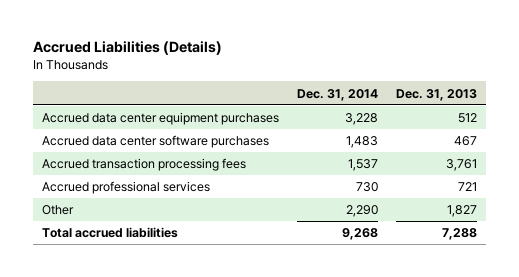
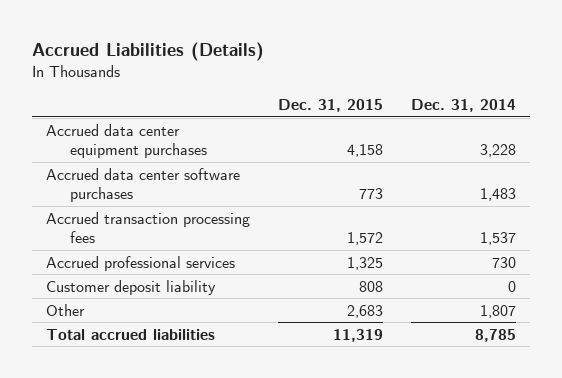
- | Dec. 31, 2014 | Dec. 31, 2013
+ | Dec. 31, 2015 | Dec. 31, 2014
- Other | 2,290 | 1,827
- Total accrued liabilities | 9,268 | 7,288
+ Customer deposit liability | 808 | 0
+ Other | 2,683 | 1,807
+ Total accrued liabilities | 11,319 | 8,785

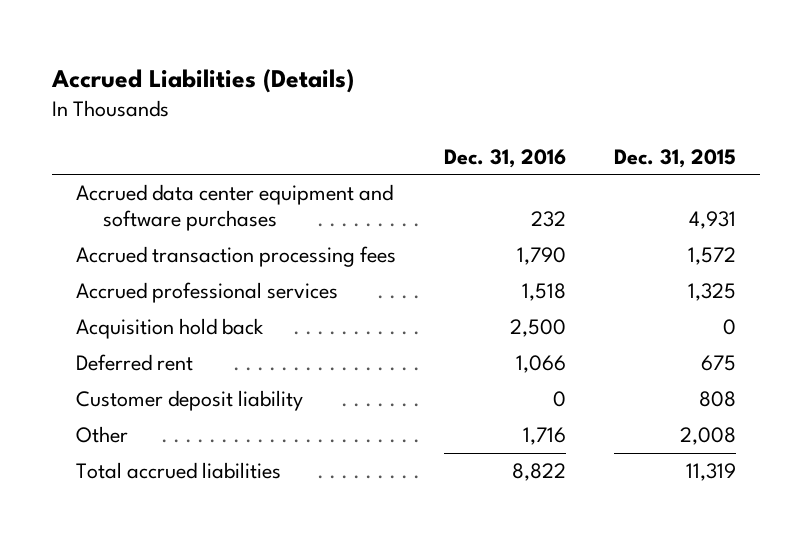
- | Dec. 31, 2015 | Dec. 31, 2014
+ | Dec. 31, 2016 | Dec. 31, 2015
- Accrued data center equipment purchases | 4,158 | 3,228
- Accrued data center software purchases | 773 | 1,483
+ Accrued data center equipment and software purchases | 232 | 4,931
+ Acquisition hold back | 2,500 | 0
+ Deferred rent | 1,066 | 675
- Other | 2,683 | 1,807
+ Other | 1,716 | 2,008

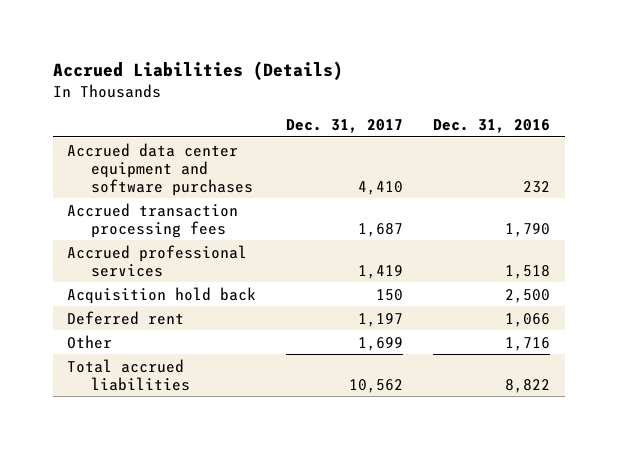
- | Dec. 31, 2016 | Dec. 31, 2015
+ | Dec. 31, 2017 | Dec. 31, 2016
- Customer deposit liability | 0 | 808

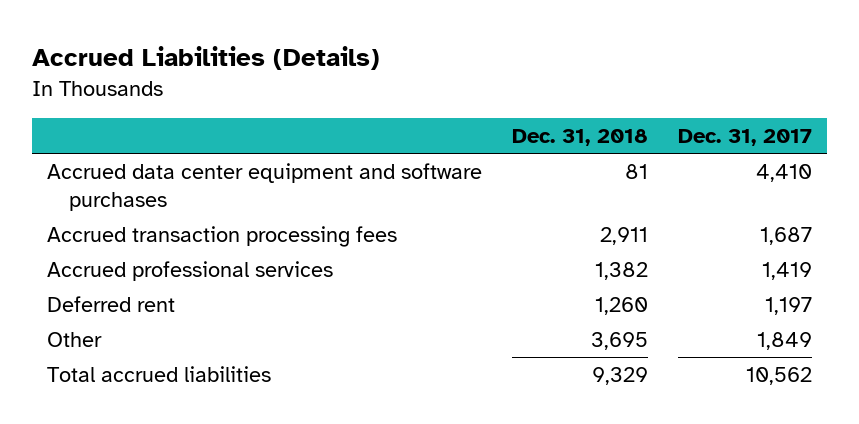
- | Dec. 31, 2017 | Dec. 31, 2016
+ | Dec. 31, 2018 | Dec. 31, 2017
- Acquisition hold back | 150 | 2,500
- Other | 1,699 | 1,716
+ Other | 3,695 | 1,849

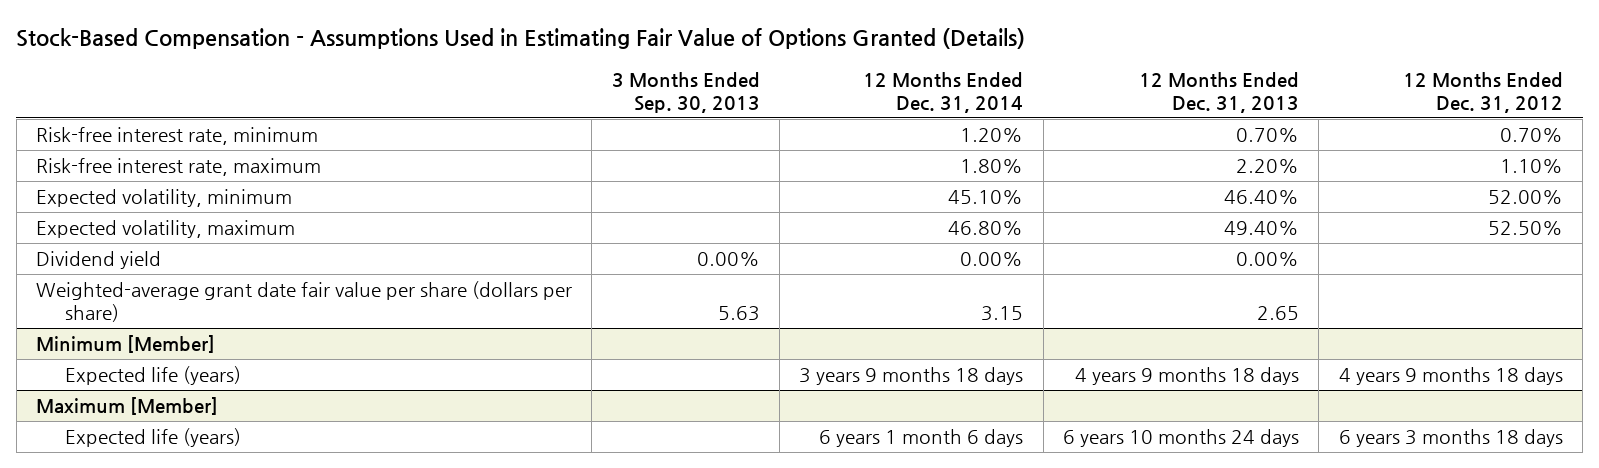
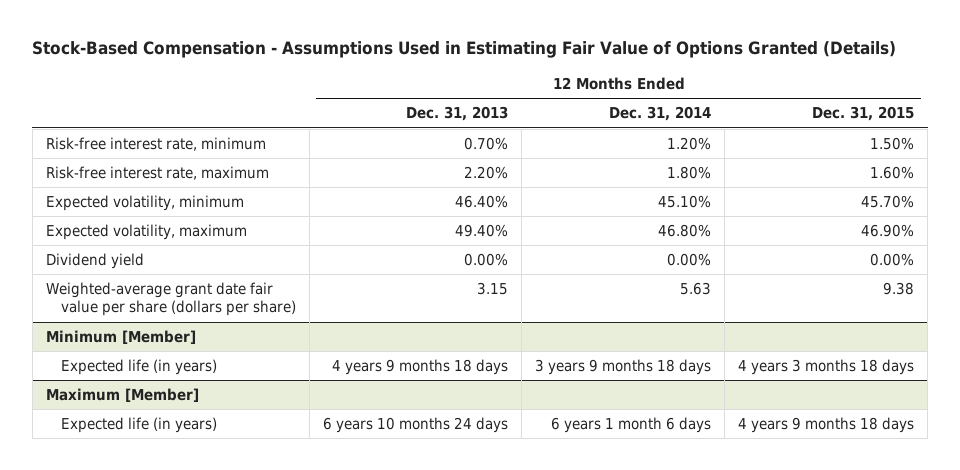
- | 3 Months Ended Sep. 30, 2013 | 12 Months Ended Dec. 31, 2014 | 12 Months Ended Dec. 31, 2013 | 12 Months Ended Dec. 31, 2012
+ | 12 Months Ended Dec. 31, 2013 | 12 Months Ended Dec. 31, 2014 | 12 Months Ended Dec. 31, 2015
- Weighted-average grant date fair value per share (dollars per share) | 5.63 | 3.15 | 2.65 |
+ Weighted-average grant date fair value per share (dollars per share) | 3.15 | 5.63 | 9.38
@ Minimum [Member]
- Expected life (years) | | 3 years 9 months 18 days | 4 years 9 months 18 days | 4 years 9 months 18 days
+ Expected life (in years) | 4 years 9 months 18 days | 3 years 9 months 18 days | 4 years 3 months 18 days
@ Maximum [Member]
- Expected life (years) | | 6 years 1 month 6 days | 6 years 10 months 24 days | 6 years 3 months 18 days
+ Expected life (in years) | 6 years 10 months 24 days | 6 years 1 month 6 days | 4 years 9 months 18 days

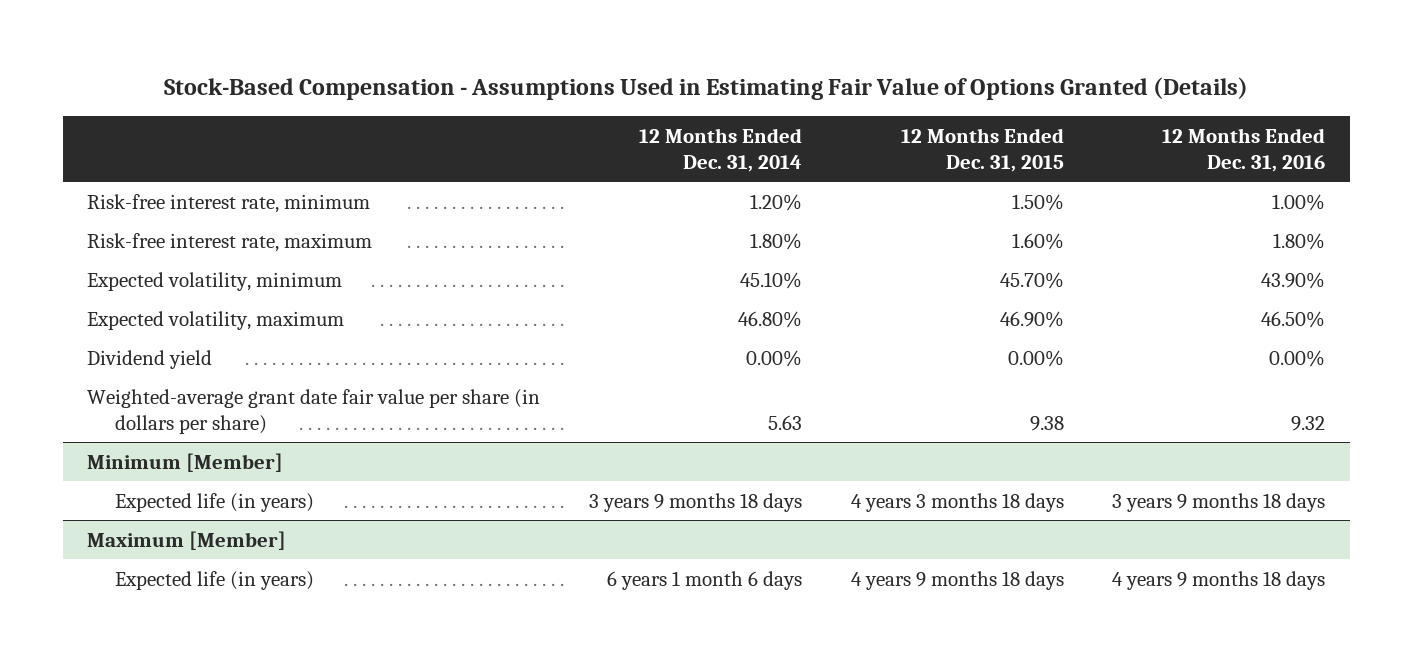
- | 12 Months Ended Dec. 31, 2013 | 12 Months Ended Dec. 31, 2014 | 12 Months Ended Dec. 31, 2015
+ | 12 Months Ended Dec. 31, 2014 | 12 Months Ended Dec. 31, 2015 | 12 Months Ended Dec. 31, 2016
- Weighted-average grant date fair value per share (dollars per share) | 3.15 | 5.63 | 9.38
+ Weighted-average grant date fair value per share (in dollars per share) | 5.63 | 9.38 | 9.32

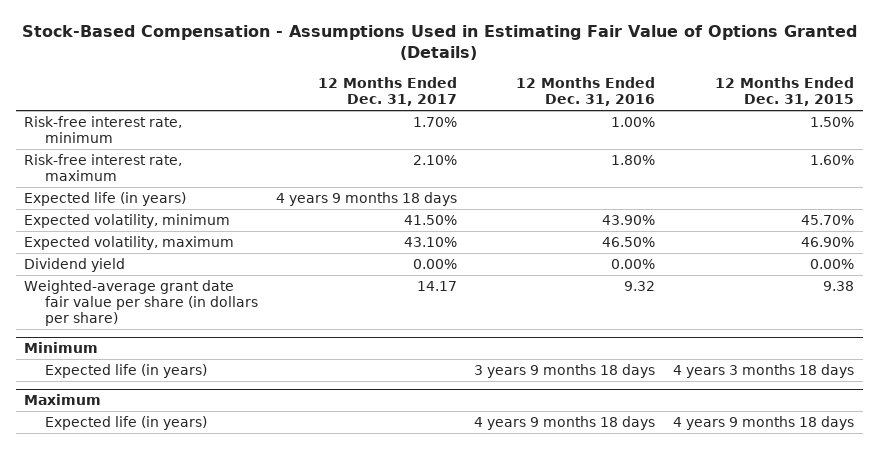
- | 12 Months Ended Dec. 31, 2014 | 12 Months Ended Dec. 31, 2015 | 12 Months Ended Dec. 31, 2016
+ | 12 Months Ended Dec. 31, 2017 | 12 Months Ended Dec. 31, 2016 | 12 Months Ended Dec. 31, 2015
+ Expected life (in years) | 4 years 9 months 18 days | |
- Minimum [Member]
+ Minimum
- Maximum [Member]
+ Maximum

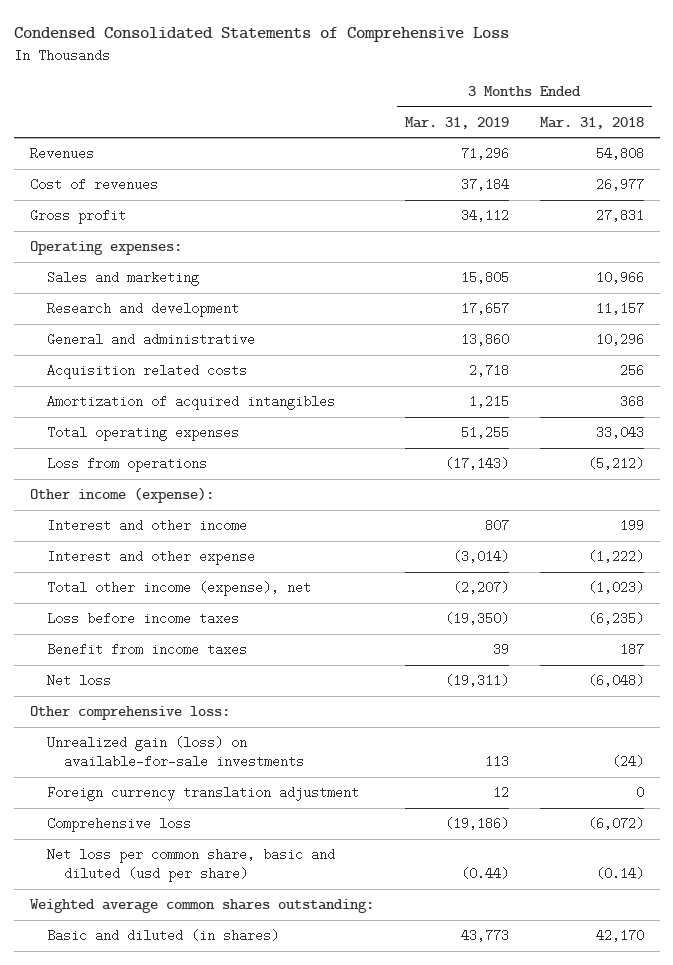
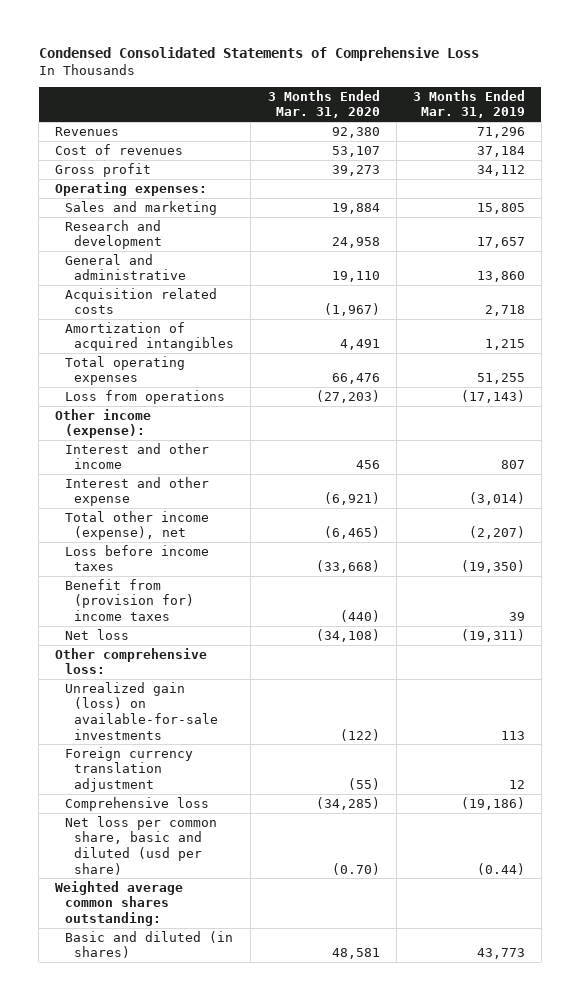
- | 3 Months Ended Mar. 31, 2019 | 3 Months Ended Mar. 31, 2018
+ | 3 Months Ended Mar. 31, 2020 | 3 Months Ended Mar. 31, 2019
- Benefit from income taxes | 39 | 187
+ Benefit from (provision for) income taxes | (440) | 39

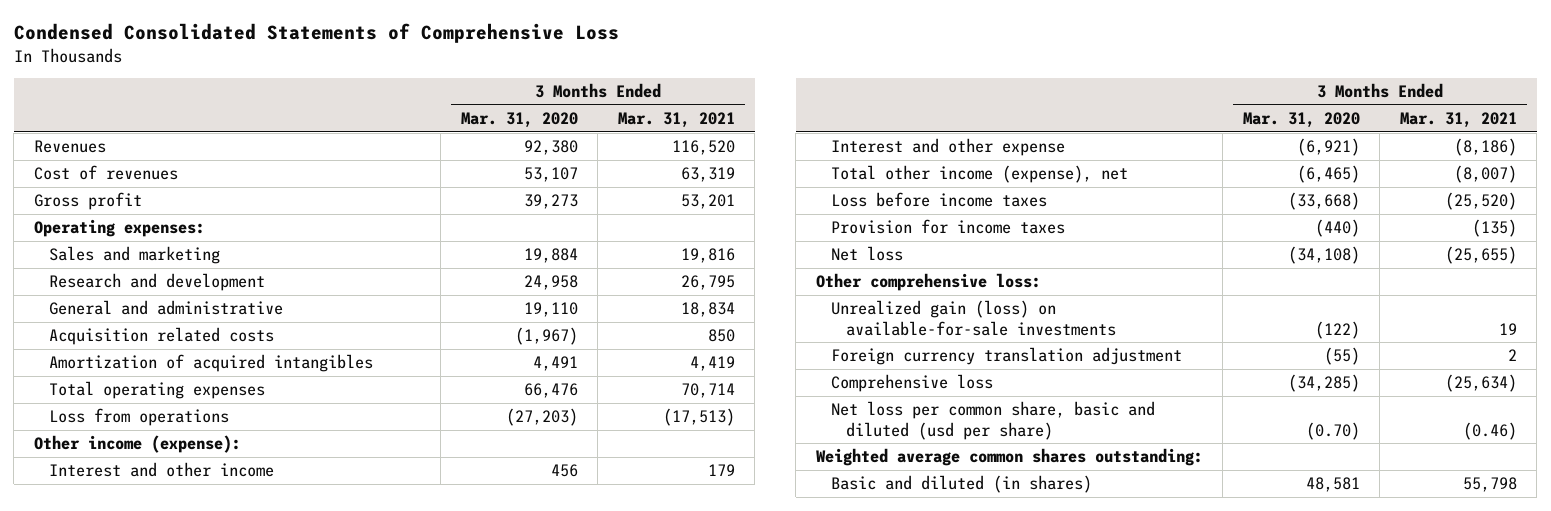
- | 3 Months Ended Mar. 31, 2020 | 3 Months Ended Mar. 31, 2019
+ | 3 Months Ended Mar. 31, 2020 | 3 Months Ended Mar. 31, 2021
- Benefit from (provision for) income taxes | (440) | 39
+ Provision for income taxes | (440) | (135)

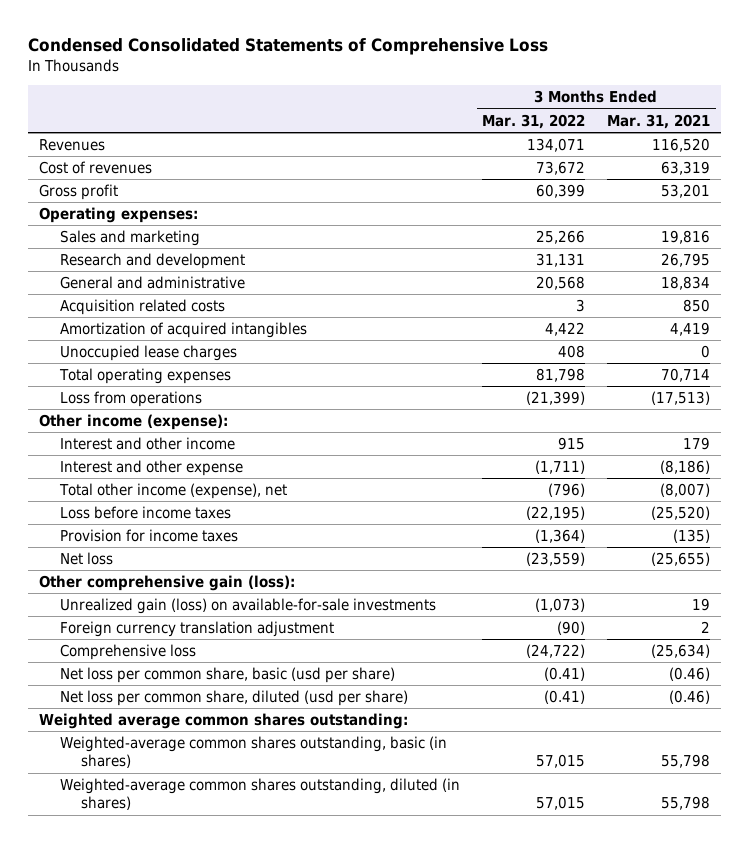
- | 3 Months Ended Mar. 31, 2020 | 3 Months Ended Mar. 31, 2021
+ | 3 Months Ended Mar. 31, 2022 | 3 Months Ended Mar. 31, 2021
+ Unoccupied lease charges | 408 | 0
- Other comprehensive loss:
+ Other comprehensive gain (loss):
- Net loss per common share, basic and diluted (usd per share) | (0.70) | (0.46)
+ Net loss per common share, basic (usd per share) | (0.41) | (0.46)
+ Net loss per common share, diluted (usd per share) | (0.41) | (0.46)
- Basic and diluted (in shares) | 48,581 | 55,798
+ Weighted-average common shares outstanding, basic (in shares) | 57,015 | 55,798
+ Weighted-average common shares outstanding, diluted (in shares) | 57,015 | 55,798

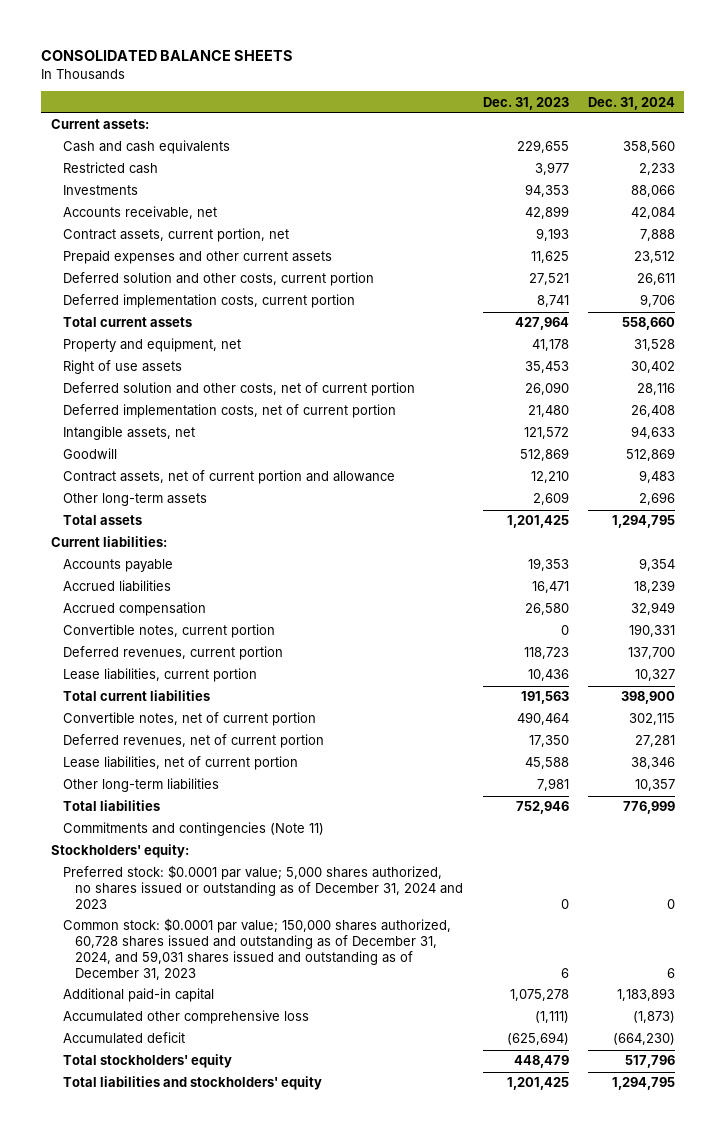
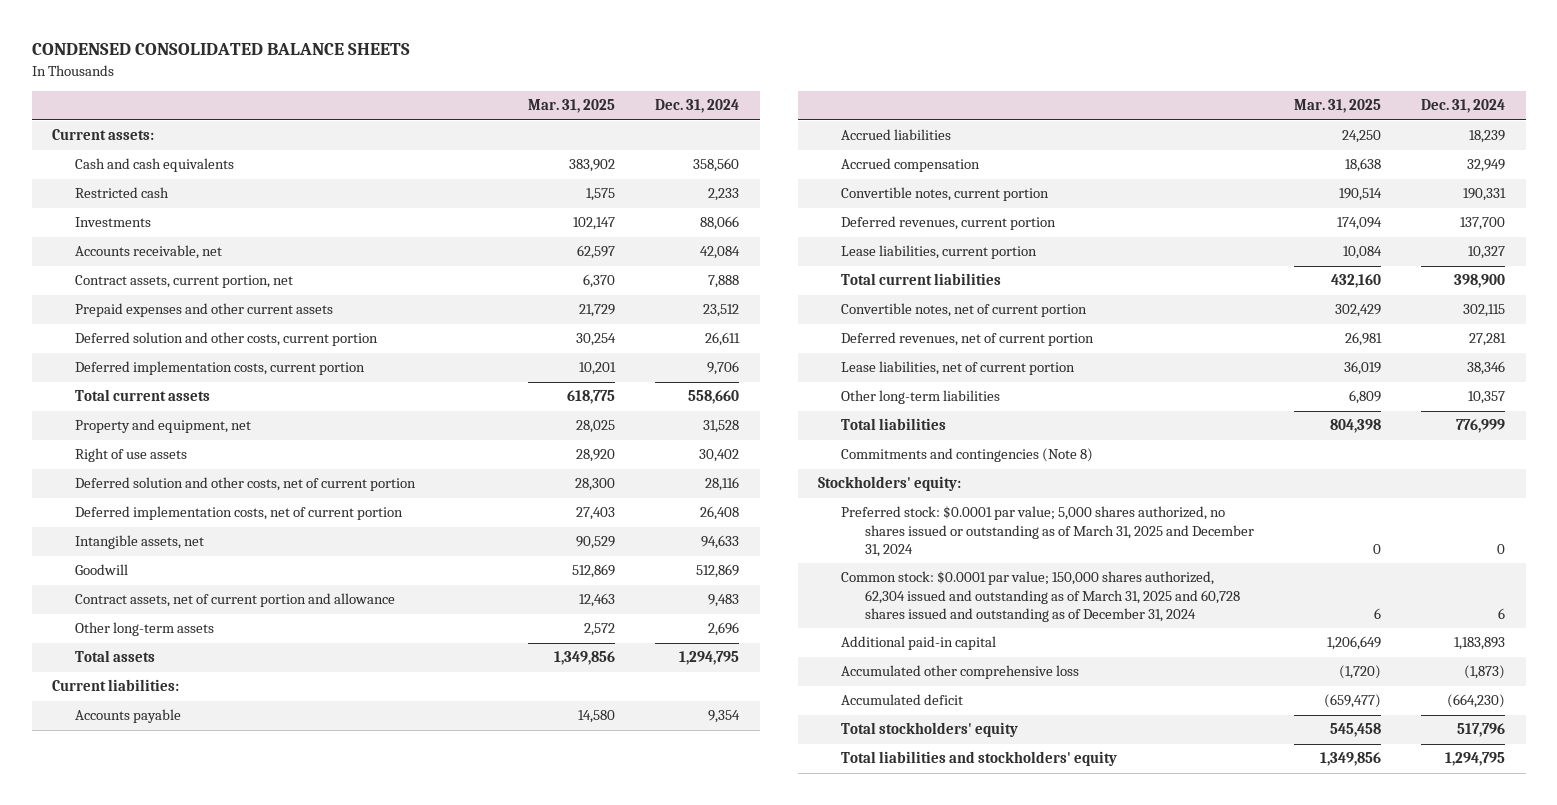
- CONSOLIDATED BALANCE SHEETS
+ CONDENSED CONSOLIDATED BALANCE SHEETS
- | Dec. 31, 2023 | Dec. 31, 2024
+ | Mar. 31, 2025 | Dec. 31, 2024
- Commitments and contingencies (Note 11)
+ Commitments and contingencies (Note 8)
- Preferred stock: $0.0001 par value; 5,000 shares authorized, no shares issued or outstanding as of December 31, 2024 and 2023 | 0 | 0
- Common stock: $0.0001 par value; 150,000 shares authorized, 60,728 shares issued and outstanding as of December 31, 2024, and 59,031 shares issued and outstanding as of December 31, 2023 | 6 | 6
+ Preferred stock: $0.0001 par value; 5,000 shares authorized, no shares issued or outstanding as of March 31, 2025 and December 31, 2024 | 0 | 0
+ Common stock: $0.0001 par value; 150,000 shares authorized, 62,304 issued and outstanding as of March 31, 2025 and 60,728 shares issued and outstanding as of December 31, 2024 | 6 | 6

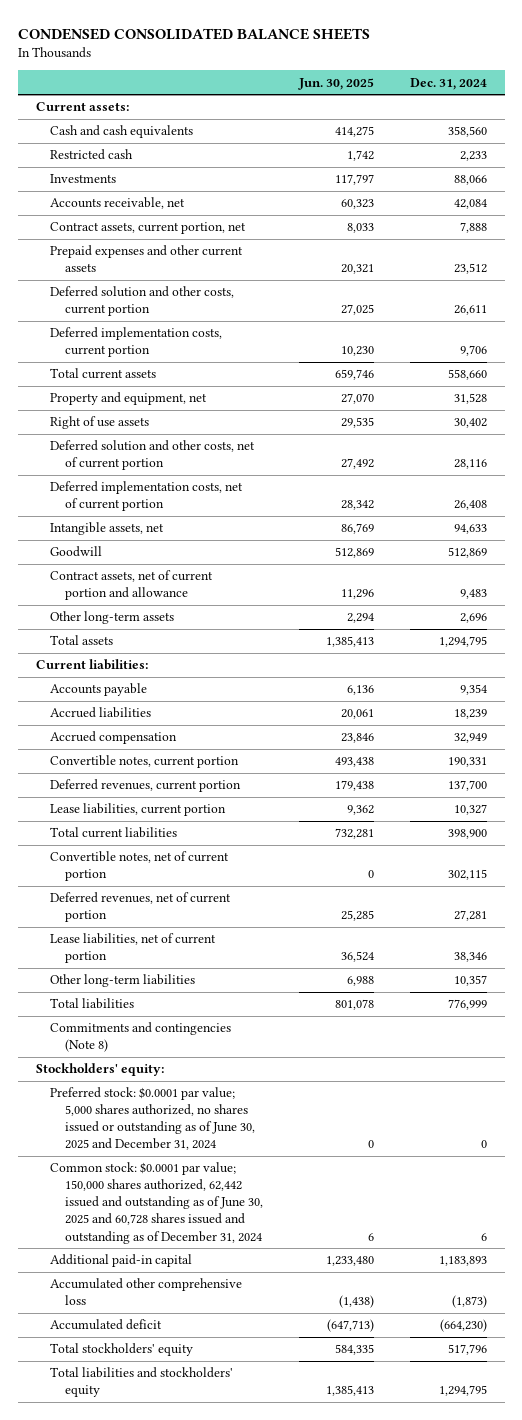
- | Mar. 31, 2025 | Dec. 31, 2024
+ | Jun. 30, 2025 | Dec. 31, 2024
- Preferred stock: $0.0001 par value; 5,000 shares authorized, no shares issued or outstanding as of March 31, 2025 and December 31, 2024 | 0 | 0
- Common stock: $0.0001 par value; 150,000 shares authorized, 62,304 issued and outstanding as of March 31, 2025 and 60,728 shares issued and outstanding as of December 31, 2024 | 6 | 6
+ Preferred stock: $0.0001 par value; 5,000 shares authorized, no shares issued or outstanding as of June 30, 2025 and December 31, 2024 | 0 | 0
+ Common stock: $0.0001 par value; 150,000 shares authorized, 62,442 issued and outstanding as of June 30, 2025 and 60,728 shares issued and outstanding as of December 31, 2024 | 6 | 6

